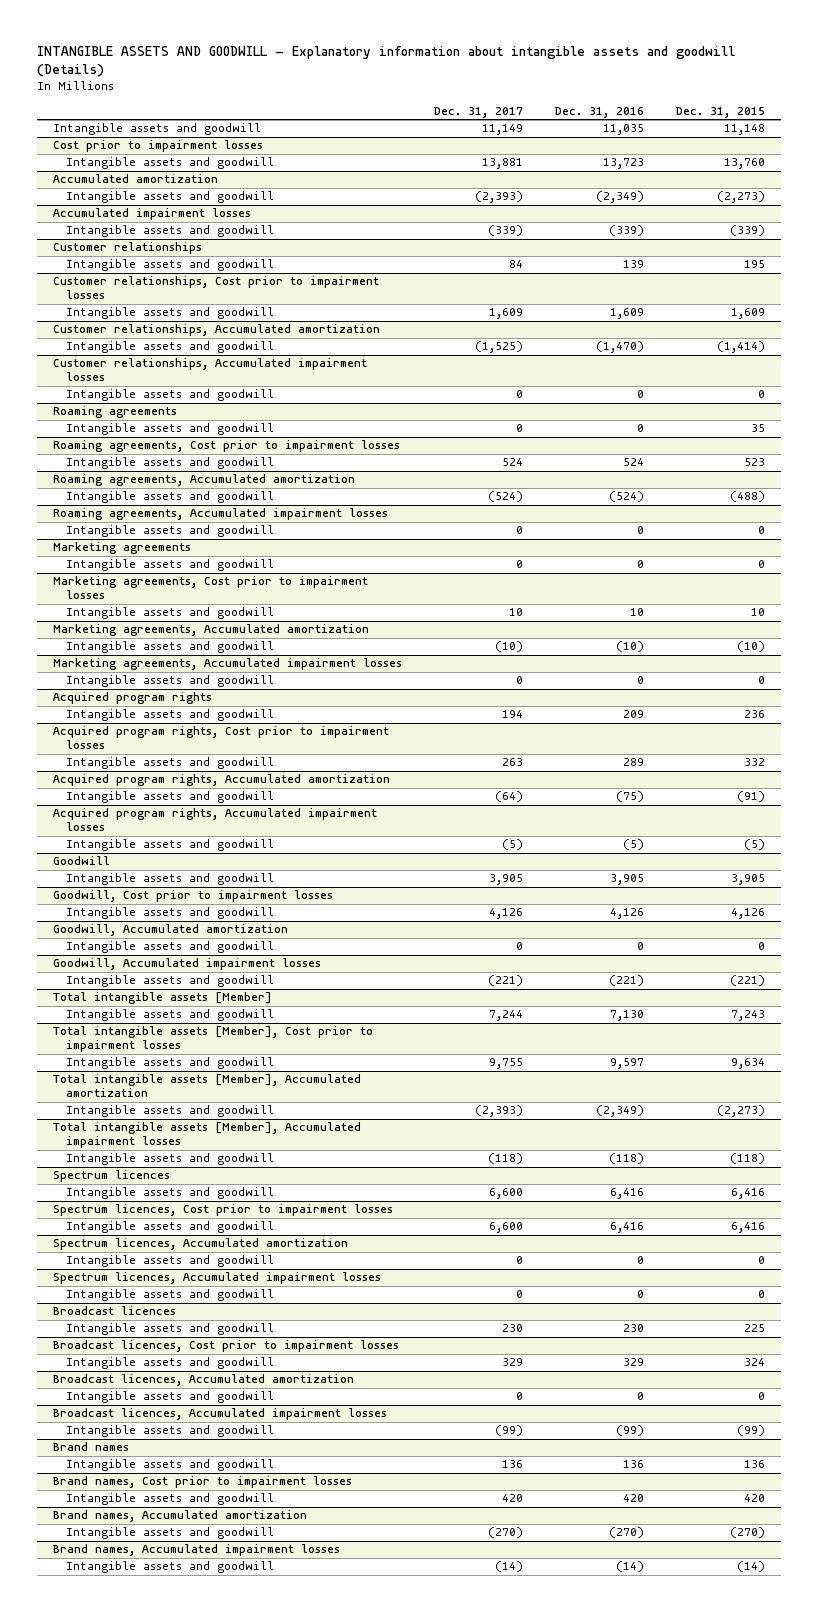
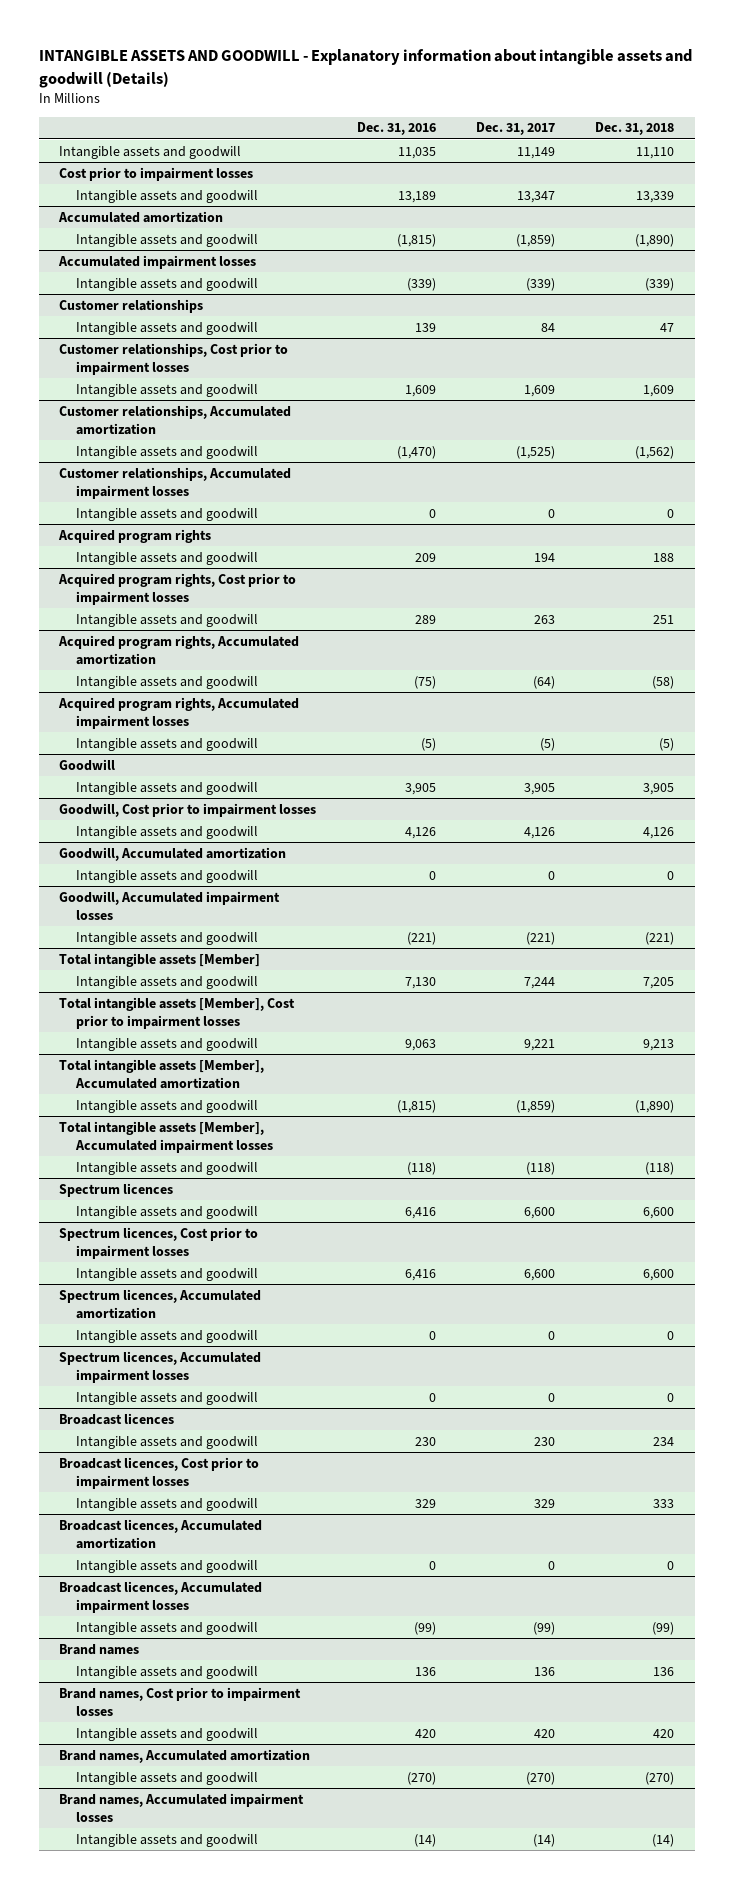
- | Dec. 31, 2017 | Dec. 31, 2016 | Dec. 31, 2015
+ | Dec. 31, 2016 | Dec. 31, 2017 | Dec. 31, 2018
@ Cost prior to impairment losses
- Intangible assets and goodwill | 13,881 | 13,723 | 13,760
+ Intangible assets and goodwill | 13,189 | 13,347 | 13,339
@ Accumulated amortization
- Intangible assets and goodwill | (2,393) | (2,349) | (2,273)
+ Intangible assets and goodwill | (1,815) | (1,859) | (1,890)
- Roaming agreements
- Intangible assets and goodwill | 0 | 0 | 35
- Roaming agreements, Cost prior to impairment losses
- Intangible assets and goodwill | 524 | 524 | 523
- Roaming agreements, Accumulated amortization
- Intangible assets and goodwill | (524) | (524) | (488)
- Roaming agreements, Accumulated impairment losses
- Intangible assets and goodwill | 0 | 0 | 0
- Marketing agreements
- Intangible assets and goodwill | 0 | 0 | 0
- Marketing agreements, Cost prior to impairment losses
- Intangible assets and goodwill | 10 | 10 | 10
- Marketing agreements, Accumulated amortization
- Intangible assets and goodwill | (10) | (10) | (10)
- Marketing agreements, Accumulated impairment losses
- Intangible assets and goodwill | 0 | 0 | 0
@ Total intangible assets [Member], Cost prior to impairment losses
- Intangible assets and goodwill | 9,755 | 9,597 | 9,634
+ Intangible assets and goodwill | 9,063 | 9,221 | 9,213
@ Total intangible assets [Member], Accumulated amortization
- Intangible assets and goodwill | (2,393) | (2,349) | (2,273)
+ Intangible assets and goodwill | (1,815) | (1,859) | (1,890)

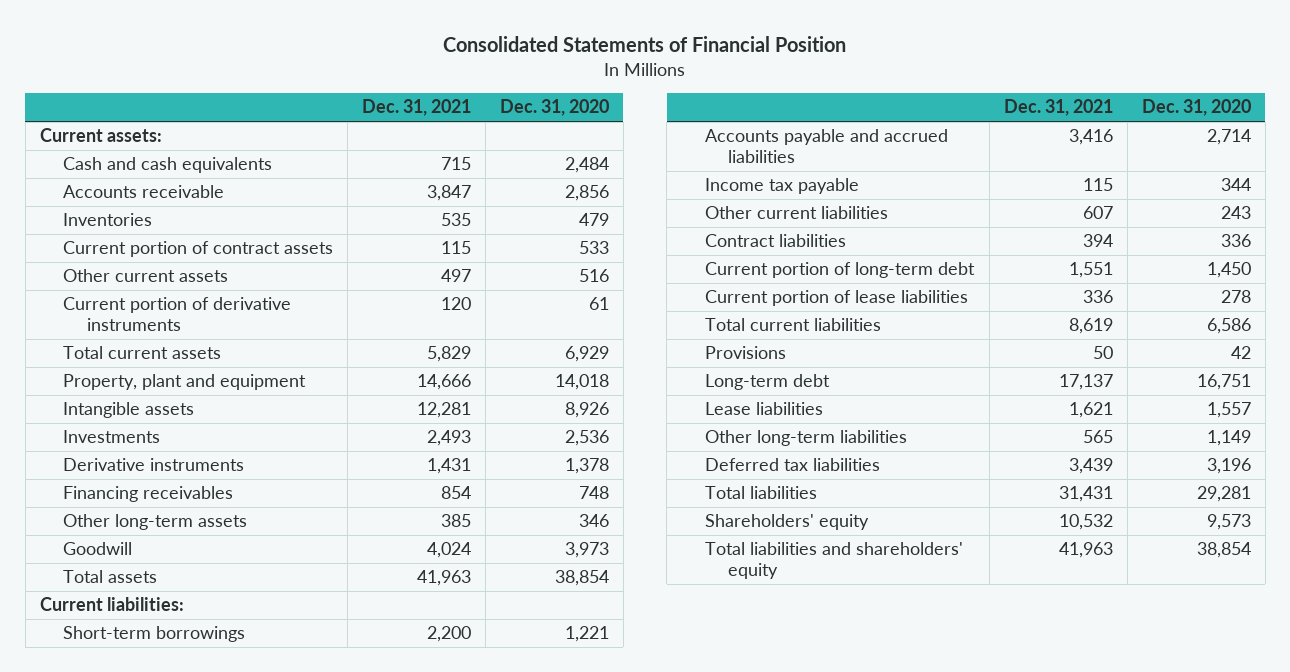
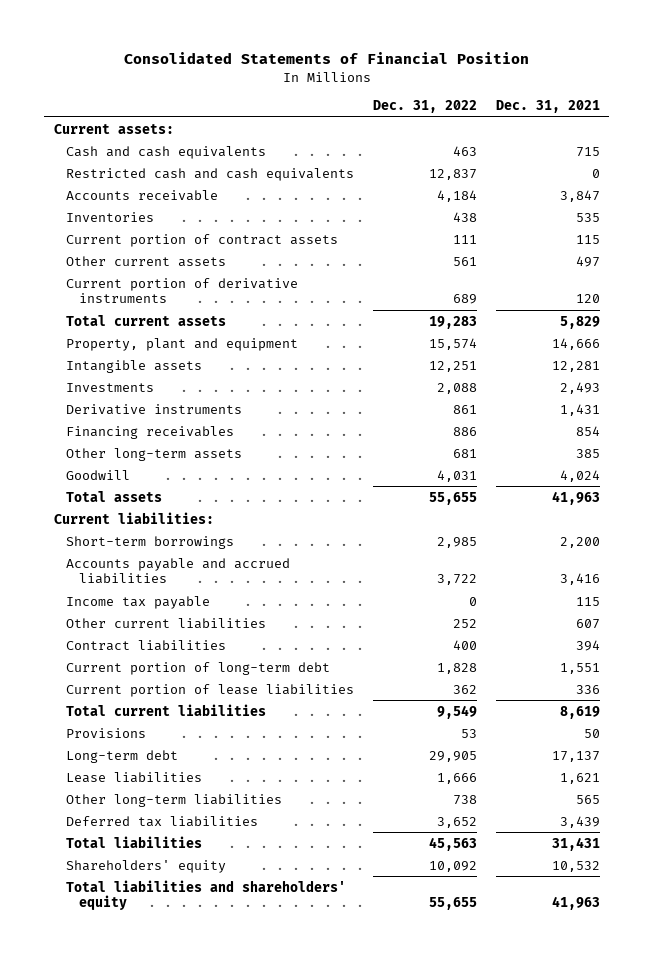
- | Dec. 31, 2021 | Dec. 31, 2020
+ | Dec. 31, 2022 | Dec. 31, 2021
+ Restricted cash and cash equivalents | 12,837 | 0

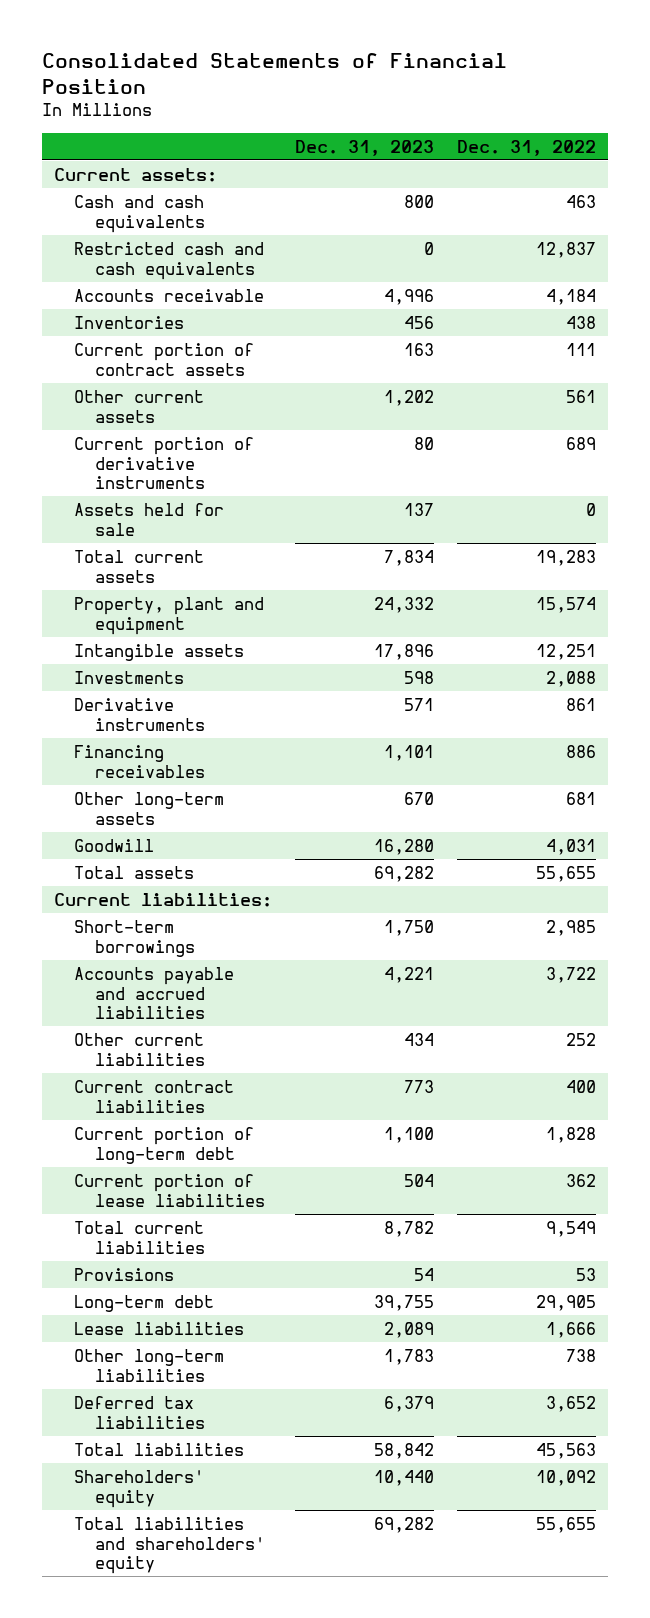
- | Dec. 31, 2022 | Dec. 31, 2021
+ | Dec. 31, 2023 | Dec. 31, 2022
+ Assets held for sale | 137 | 0
- Income tax payable | 0 | 115
- Contract liabilities | 400 | 394
+ Current contract liabilities | 773 | 400

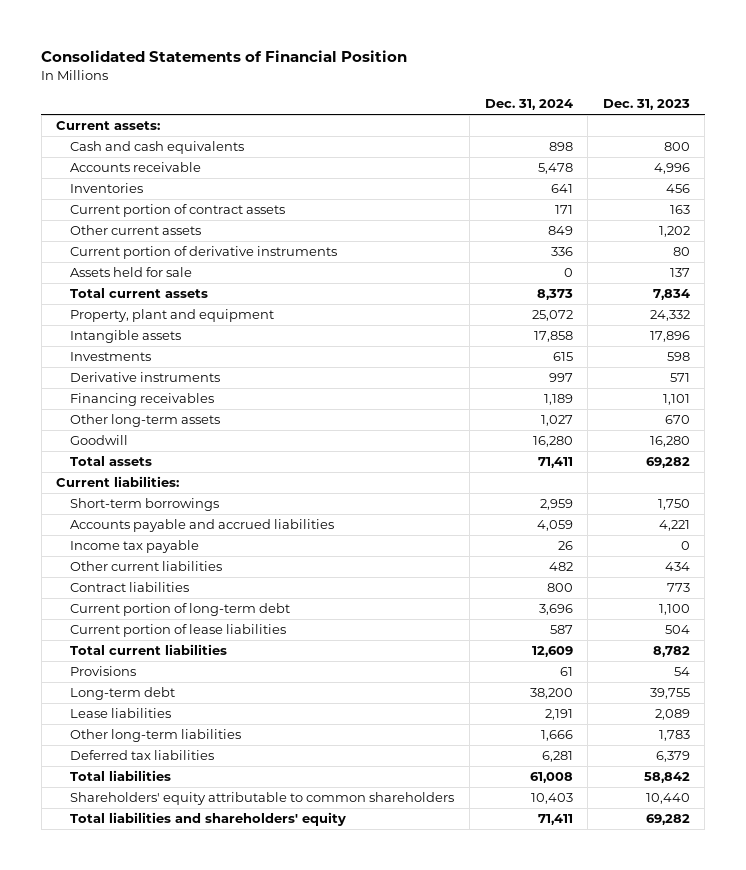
- | Dec. 31, 2023 | Dec. 31, 2022
+ | Dec. 31, 2024 | Dec. 31, 2023
- Restricted cash and cash equivalents | 0 | 12,837
+ Income tax payable | 26 | 0
- Current contract liabilities | 773 | 400
+ Contract liabilities | 800 | 773
- Shareholders' equity | 10,440 | 10,092
+ Shareholders' equity attributable to common shareholders | 10,403 | 10,440

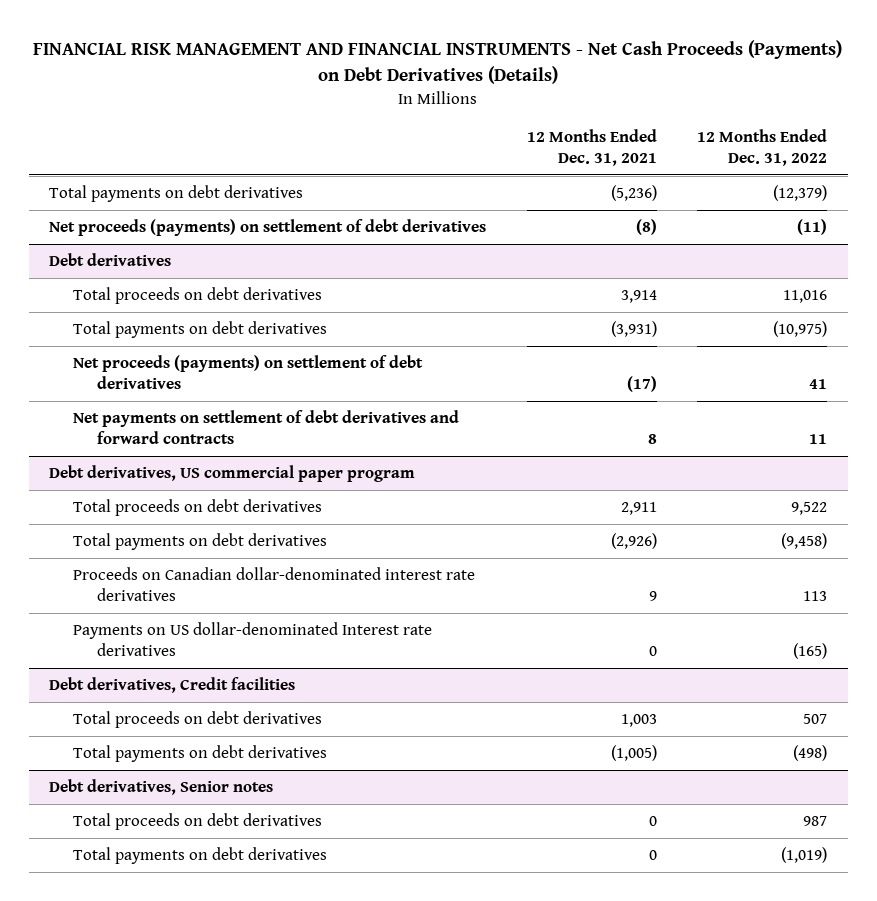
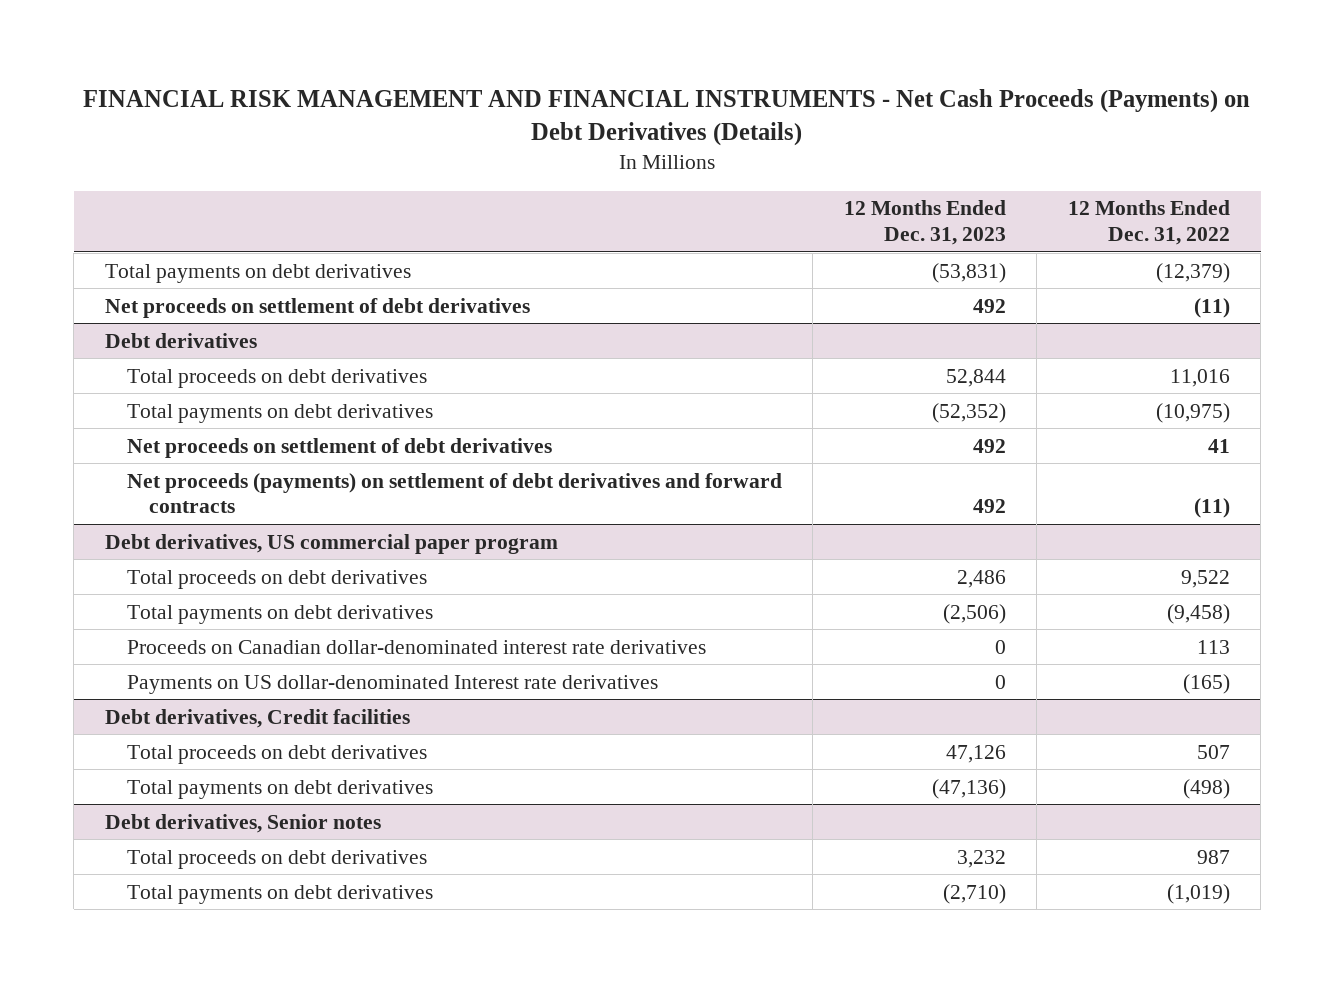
- | 12 Months Ended Dec. 31, 2021 | 12 Months Ended Dec. 31, 2022
+ | 12 Months Ended Dec. 31, 2023 | 12 Months Ended Dec. 31, 2022
- Net proceeds (payments) on settlement of debt derivatives | (8) | (11)
+ Net proceeds on settlement of debt derivatives | 492 | (11)
@ Debt derivatives
- Net proceeds (payments) on settlement of debt derivatives | (17) | 41
- Net payments on settlement of debt derivatives and forward contracts | 8 | 11
+ Net proceeds on settlement of debt derivatives | 492 | 41
+ Net proceeds (payments) on settlement of debt derivatives and forward contracts | 492 | (11)

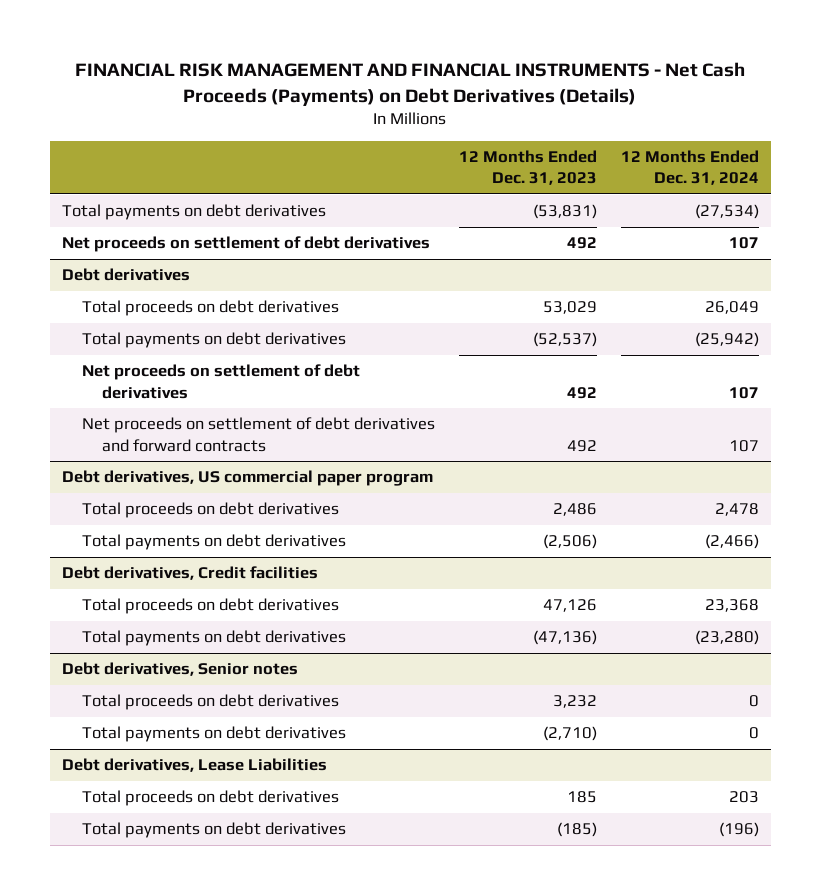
- | 12 Months Ended Dec. 31, 2023 | 12 Months Ended Dec. 31, 2022
+ | 12 Months Ended Dec. 31, 2023 | 12 Months Ended Dec. 31, 2024
@ Debt derivatives
- Total proceeds on debt derivatives | 52,844 | 11,016
- Total payments on debt derivatives | (52,352) | (10,975)
+ Total proceeds on debt derivatives | 53,029 | 26,049
+ Total payments on debt derivatives | (52,537) | (25,942)
- Net proceeds (payments) on settlement of debt derivatives and forward contracts | 492 | (11)
+ Net proceeds on settlement of debt derivatives and forward contracts | 492 | 107
@ Debt derivatives, US commercial paper program
- Proceeds on Canadian dollar-denominated interest rate derivatives | 0 | 113
- Payments on US dollar-denominated Interest rate derivatives | 0 | (165)
+ Debt derivatives, Lease Liabilities
+ Total proceeds on debt derivatives | 185 | 203
+ Total payments on debt derivatives | (185) | (196)

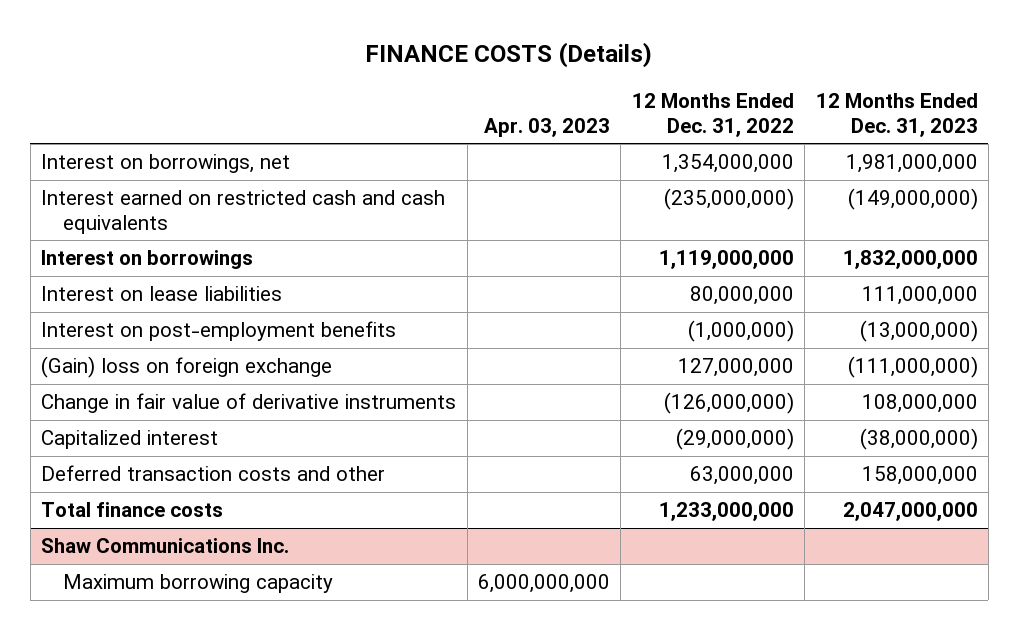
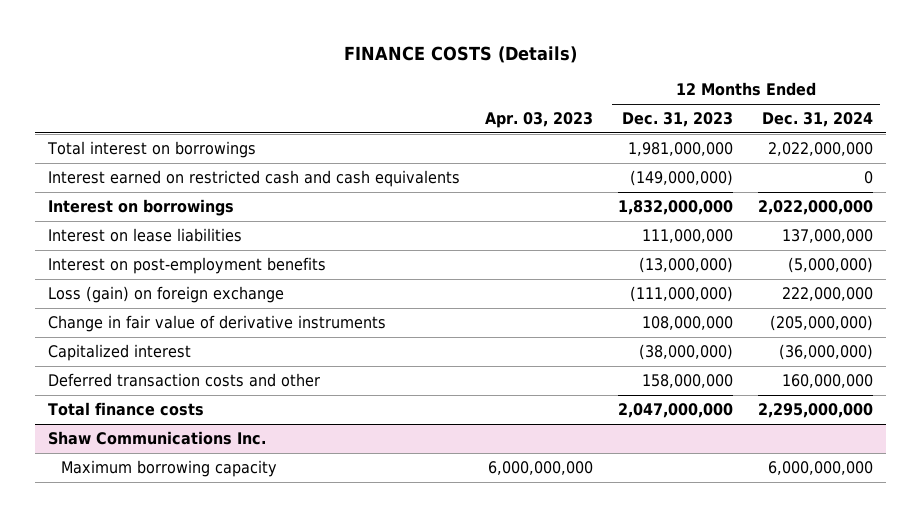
- | Apr. 03, 2023 | 12 Months Ended Dec. 31, 2022 | 12 Months Ended Dec. 31, 2023
+ | Apr. 03, 2023 | 12 Months Ended Dec. 31, 2023 | 12 Months Ended Dec. 31, 2024
- Interest on borrowings, net | | 1,354,000,000 | 1,981,000,000
+ Total interest on borrowings | | 1,981,000,000 | 2,022,000,000
- (Gain) loss on foreign exchange | | 127,000,000 | (111,000,000)
+ Loss (gain) on foreign exchange | | (111,000,000) | 222,000,000

